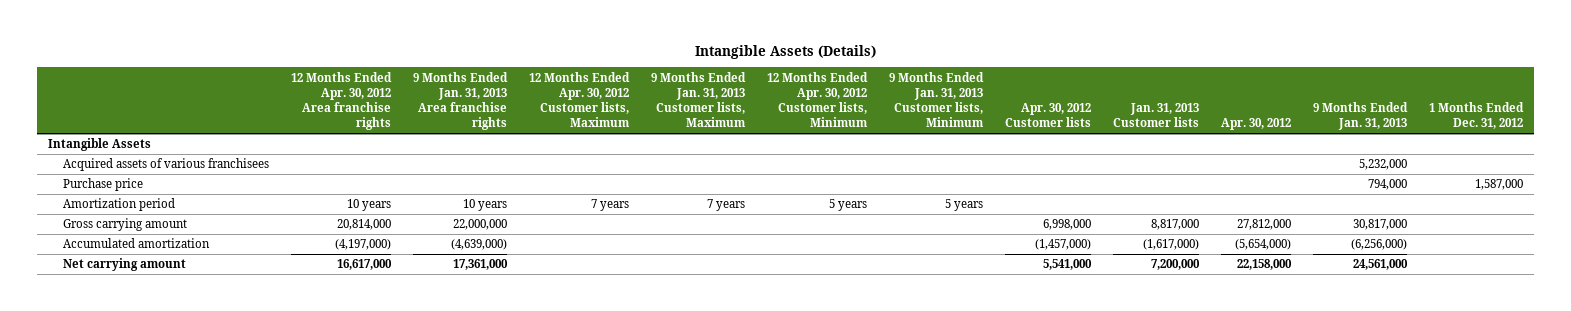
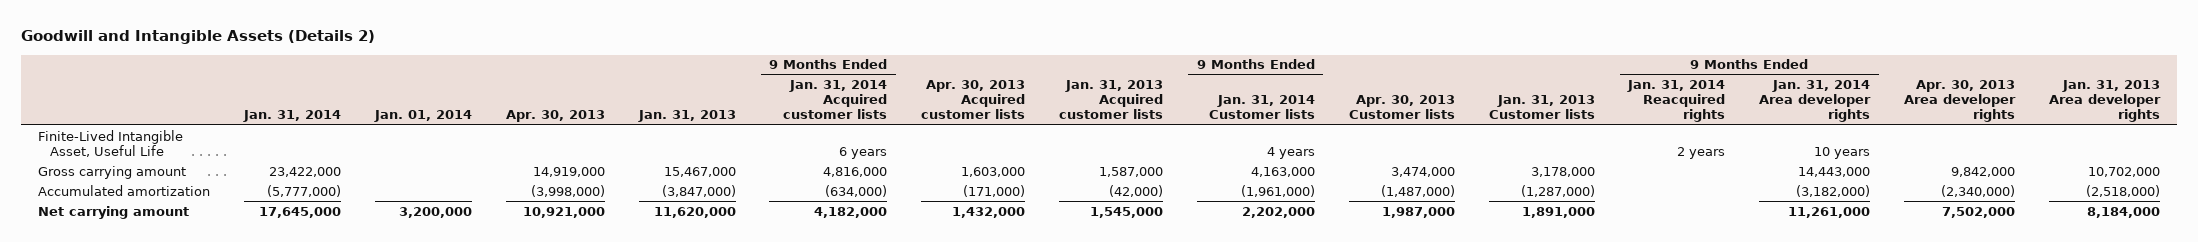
- Intangible Assets (Details)
+ Goodwill and Intangible Assets (Details 2)
- | 12 Months Ended Apr. 30, 2012 Area franchise rights | 9 Months Ended Jan. 31, 2013 Area franchise rights | 12 Months Ended Apr. 30, 2012 Customer lists, Maximum | 9 Months Ended Jan. 31, 2013 Customer lists, Maximum | 12 Months Ended Apr. 30, 2012 Customer lists, Minimum | 9 Months Ended Jan. 31, 2013 Customer lists, Minimum | Apr. 30, 2012 Customer lists | Jan. 31, 2013 Customer lists | Apr. 30, 2012 | 9 Months Ended Jan. 31, 2013 | 1 Months Ended Dec. 31, 2012
+ | Jan. 31, 2014 | Jan. 01, 2014 | Apr. 30, 2013 | Jan. 31, 2013 | 9 Months Ended Jan. 31, 2014 Acquired customer lists | Apr. 30, 2013 Acquired customer lists | Jan. 31, 2013 Acquired customer lists | 9 Months Ended Jan. 31, 2014 Customer lists | Apr. 30, 2013 Customer lists | Jan. 31, 2013 Customer lists | 9 Months Ended Jan. 31, 2014 Reacquired rights | 9 Months Ended Jan. 31, 2014 Area developer rights | Apr. 30, 2013 Area developer rights | Jan. 31, 2013 Area developer rights
- Intangible Assets
- Acquired assets of various franchisees | | | | | | | | | | 5,232,000 |
- Purchase price | | | | | | | | | | 794,000 | 1,587,000
- Amortization period | 10 years | 10 years | 7 years | 7 years | 5 years | 5 years | | | | |
- Gross carrying amount | 20,814,000 | 22,000,000 | | | | | 6,998,000 | 8,817,000 | 27,812,000 | 30,817,000 |
- Accumulated amortization | (4,197,000) | (4,639,000) | | | | | (1,457,000) | (1,617,000) | (5,654,000) | (6,256,000) |
- Net carrying amount | 16,617,000 | 17,361,000 | | | | | 5,541,000 | 7,200,000 | 22,158,000 | 24,561,000 |
+ Finite-Lived Intangible Asset, Useful Life | | | | | 6 years | | | 4 years | | | 2 years | 10 years | |
+ Gross carrying amount | 23,422,000 | | 14,919,000 | 15,467,000 | 4,816,000 | 1,603,000 | 1,587,000 | 4,163,000 | 3,474,000 | 3,178,000 | | 14,443,000 | 9,842,000 | 10,702,000
+ Accumulated amortization | (5,777,000) | | (3,998,000) | (3,847,000) | (634,000) | (171,000) | (42,000) | (1,961,000) | (1,487,000) | (1,287,000) | | (3,182,000) | (2,340,000) | (2,518,000)
+ Net carrying amount | 17,645,000 | 3,200,000 | 10,921,000 | 11,620,000 | 4,182,000 | 1,432,000 | 1,545,000 | 2,202,000 | 1,987,000 | 1,891,000 | | 11,261,000 | 7,502,000 | 8,184,000

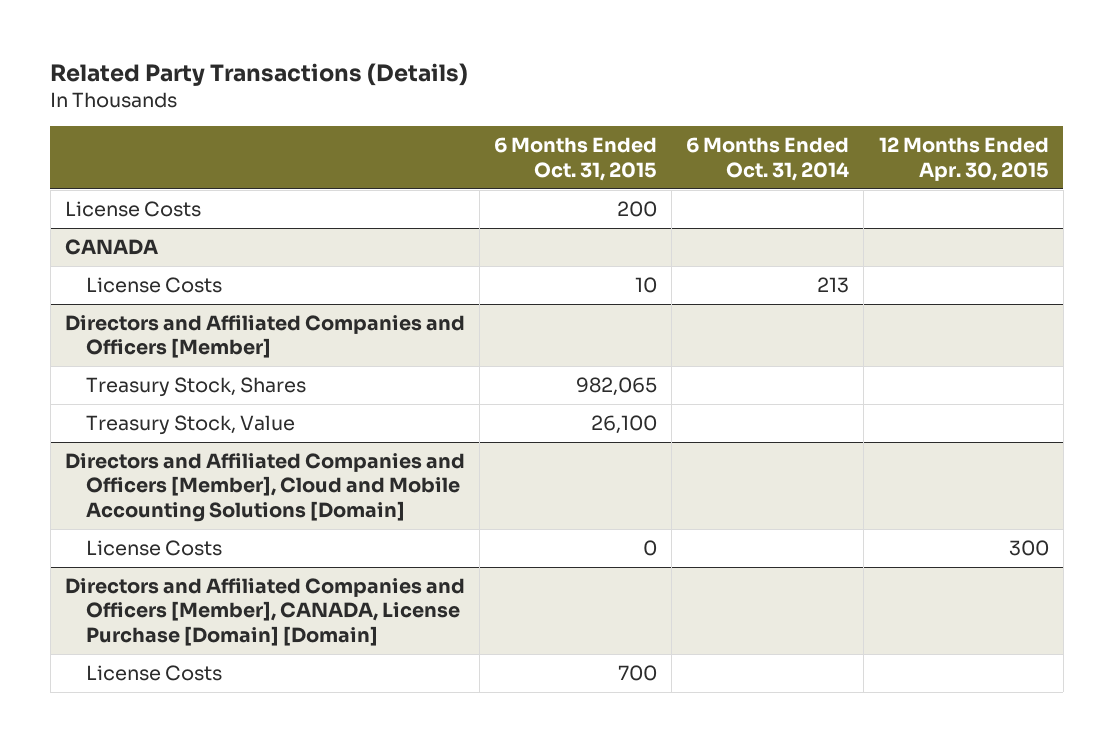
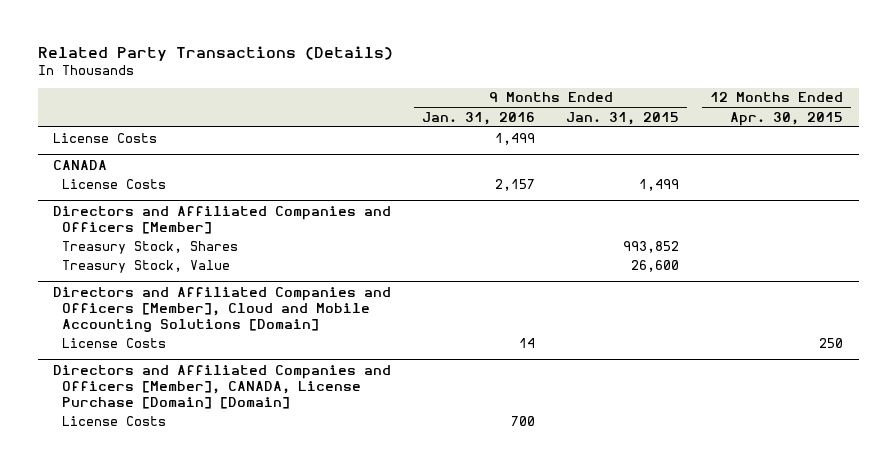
- | 6 Months Ended Oct. 31, 2015 | 6 Months Ended Oct. 31, 2014 | 12 Months Ended Apr. 30, 2015
+ | 9 Months Ended Jan. 31, 2016 | 9 Months Ended Jan. 31, 2015 | 12 Months Ended Apr. 30, 2015
@ Directors and Affiliated Companies and Officers [Member], Cloud and Mobile Accounting Solutions [Domain]
- License Costs | 0 | | 300
+ License Costs | 14 | | 250

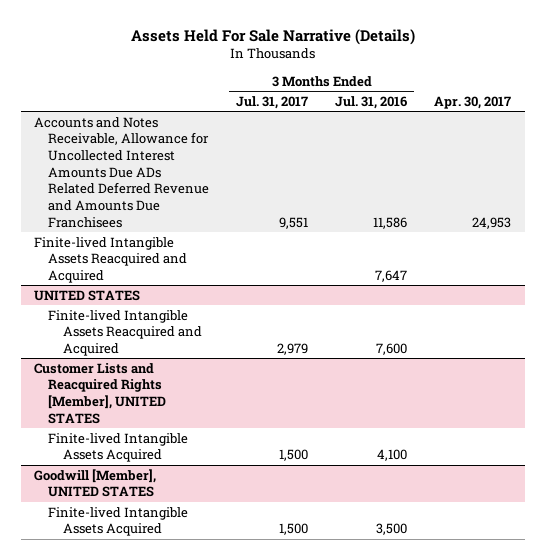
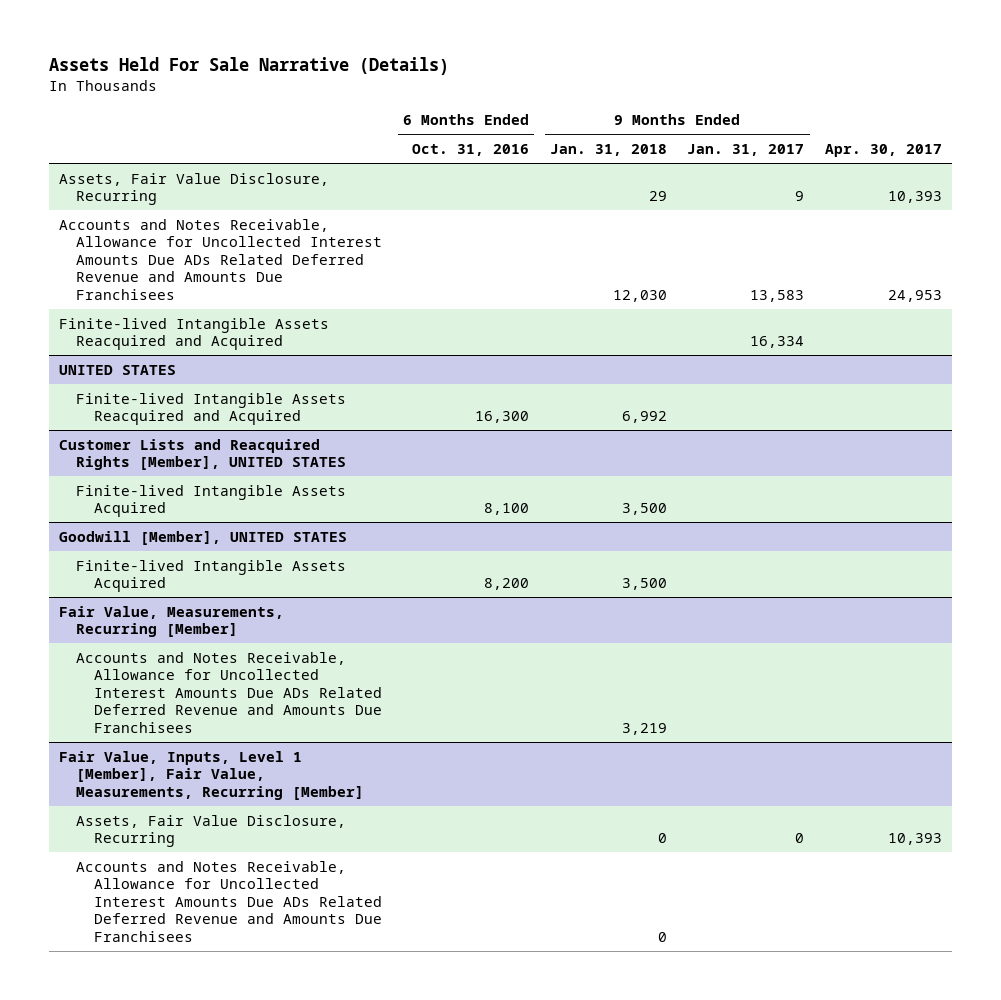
- | 3 Months Ended Jul. 31, 2017 | 3 Months Ended Jul. 31, 2016 | Apr. 30, 2017
+ | 6 Months Ended Oct. 31, 2016 | 9 Months Ended Jan. 31, 2018 | 9 Months Ended Jan. 31, 2017 | Apr. 30, 2017
+ Assets, Fair Value Disclosure, Recurring | | 29 | 9 | 10,393
+ Fair Value, Measurements, Recurring [Member]
+ Accounts and Notes Receivable, Allowance for Uncollected Interest Amounts Due ADs Related Deferred Revenue and Amounts Due Franchisees | | 3,219 | |
+ Fair Value, Inputs, Level 1 [Member], Fair Value, Measurements, Recurring [Member]
+ Assets, Fair Value Disclosure, Recurring | | 0 | 0 | 10,393
+ Accounts and Notes Receivable, Allowance for Uncollected Interest Amounts Due ADs Related Deferred Revenue and Amounts Due Franchisees | | 0 | |

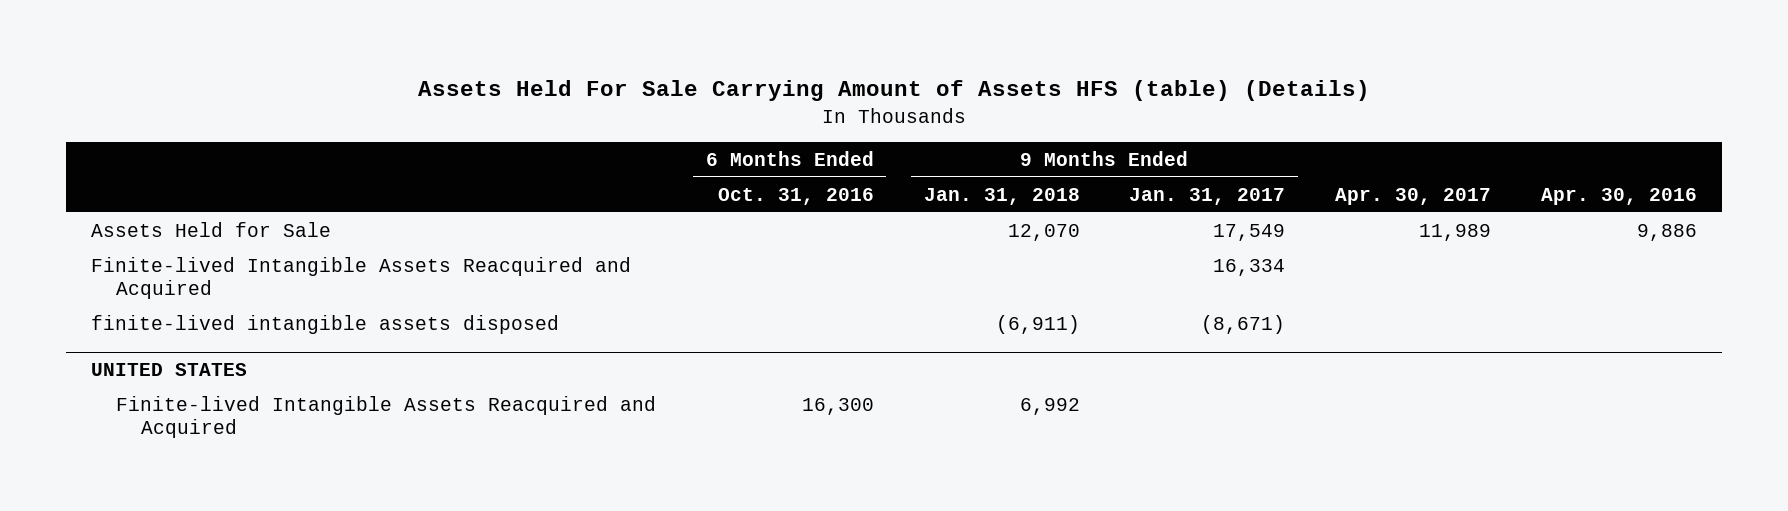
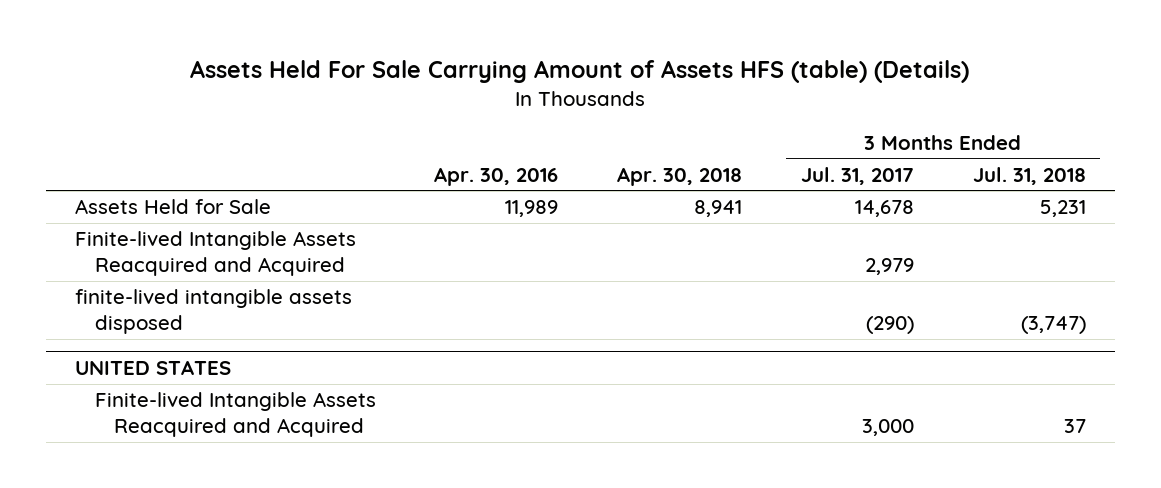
- | 6 Months Ended Oct. 31, 2016 | 9 Months Ended Jan. 31, 2018 | 9 Months Ended Jan. 31, 2017 | Apr. 30, 2017 | Apr. 30, 2016
+ | Apr. 30, 2016 | Apr. 30, 2018 | 3 Months Ended Jul. 31, 2017 | 3 Months Ended Jul. 31, 2018
- Assets Held for Sale | | 12,070 | 17,549 | 11,989 | 9,886
+ Assets Held for Sale | 11,989 | 8,941 | 14,678 | 5,231

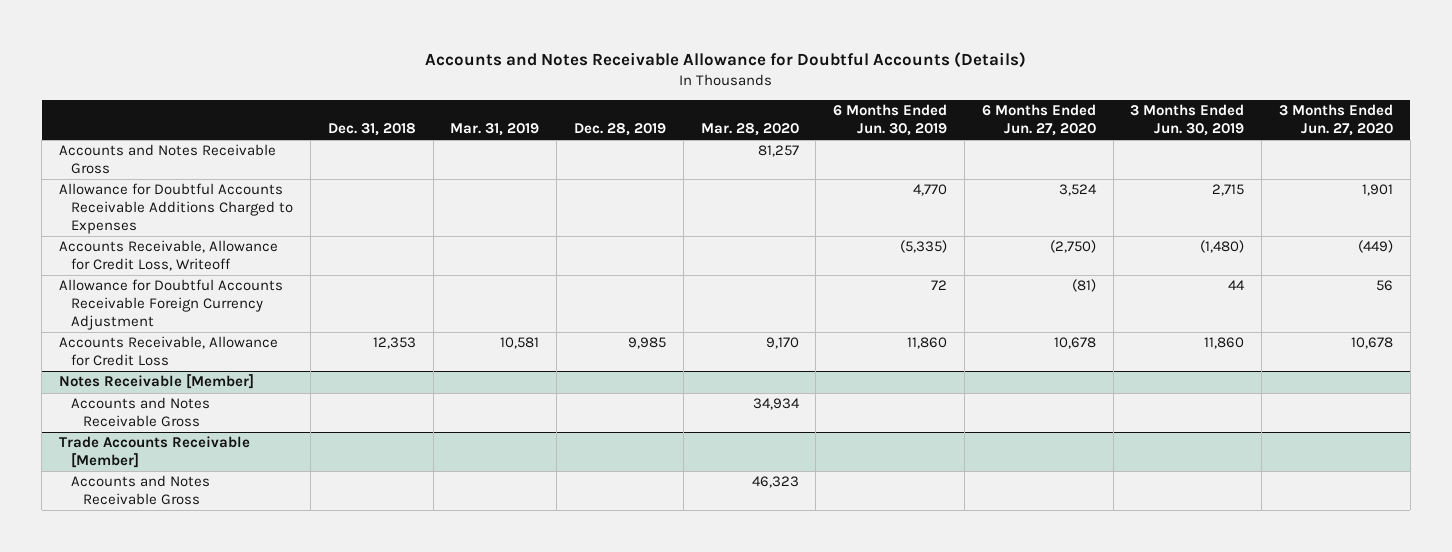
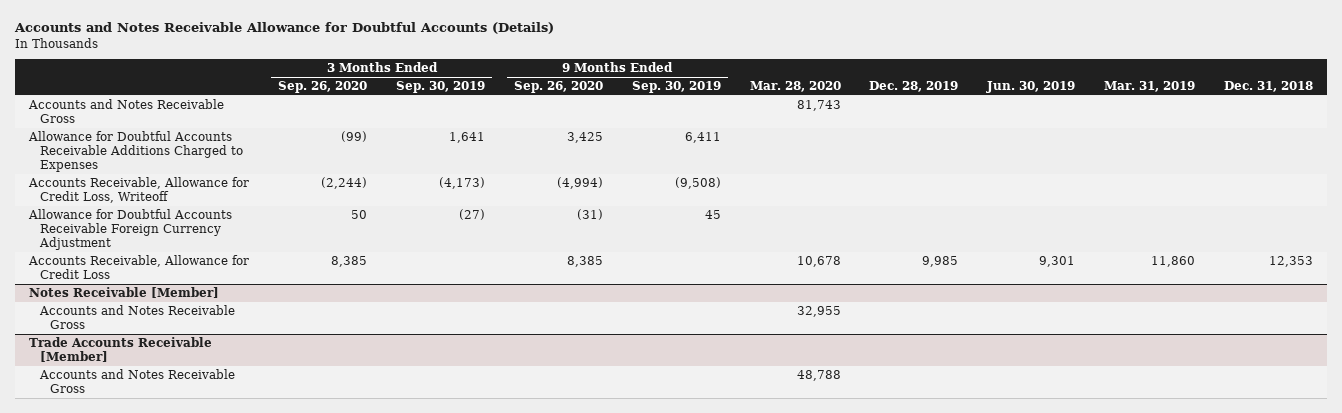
- | Dec. 31, 2018 | Mar. 31, 2019 | Dec. 28, 2019 | Mar. 28, 2020 | 6 Months Ended Jun. 30, 2019 | 6 Months Ended Jun. 27, 2020 | 3 Months Ended Jun. 30, 2019 | 3 Months Ended Jun. 27, 2020
+ | 3 Months Ended Sep. 26, 2020 | 3 Months Ended Sep. 30, 2019 | 9 Months Ended Sep. 26, 2020 | 9 Months Ended Sep. 30, 2019 | Mar. 28, 2020 | Dec. 28, 2019 | Jun. 30, 2019 | Mar. 31, 2019 | Dec. 31, 2018
- Accounts and Notes Receivable Gross | | | | 81,257 | | | |
+ Accounts and Notes Receivable Gross | | | | | 81,743 | | | |
- Accounts Receivable, Allowance for Credit Loss | 12,353 | 10,581 | 9,985 | 9,170 | 11,860 | 10,678 | 11,860 | 10,678
+ Accounts Receivable, Allowance for Credit Loss | 8,385 | | 8,385 | | 10,678 | 9,985 | 9,301 | 11,860 | 12,353
@ Notes Receivable [Member]
- Accounts and Notes Receivable Gross | | | | 34,934 | | | |
+ Accounts and Notes Receivable Gross | | | | | 32,955 | | | |
@ Trade Accounts Receivable [Member]
- Accounts and Notes Receivable Gross | | | | 46,323 | | | |
+ Accounts and Notes Receivable Gross | | | | | 48,788 | | | |

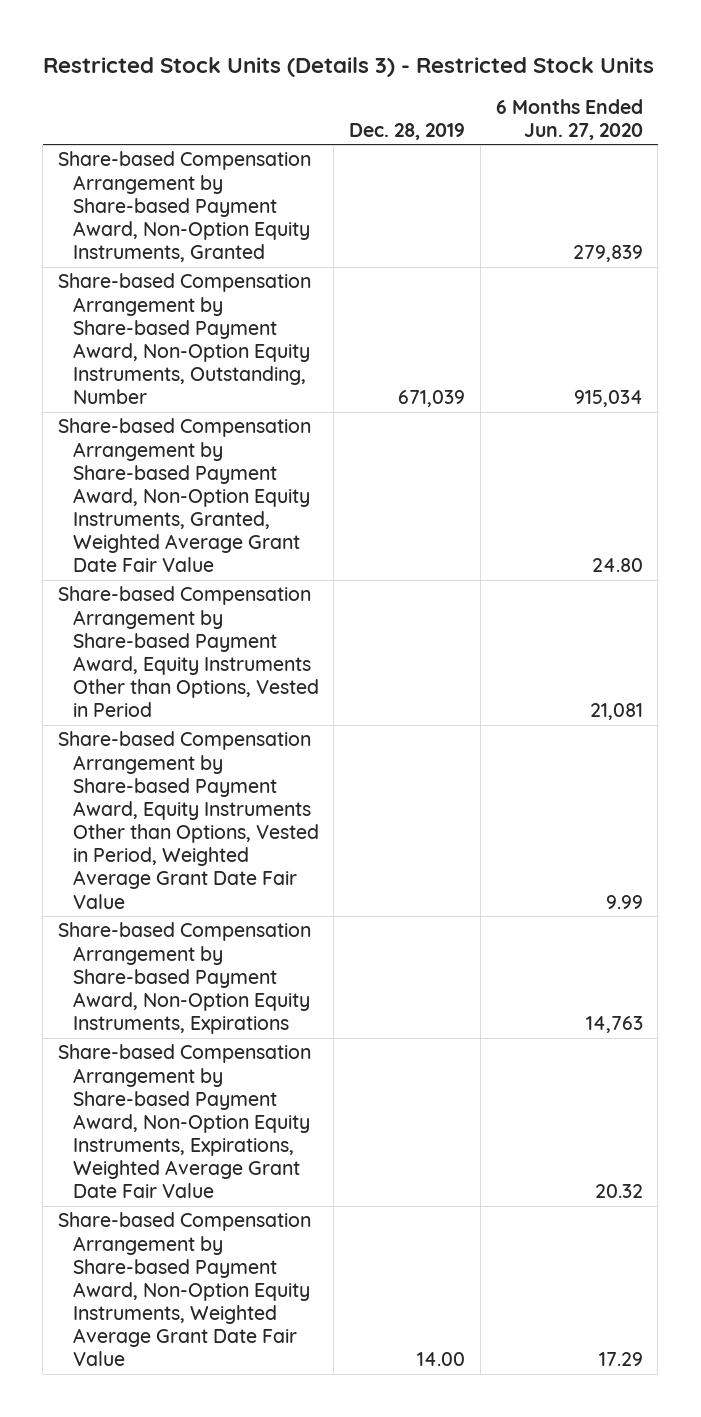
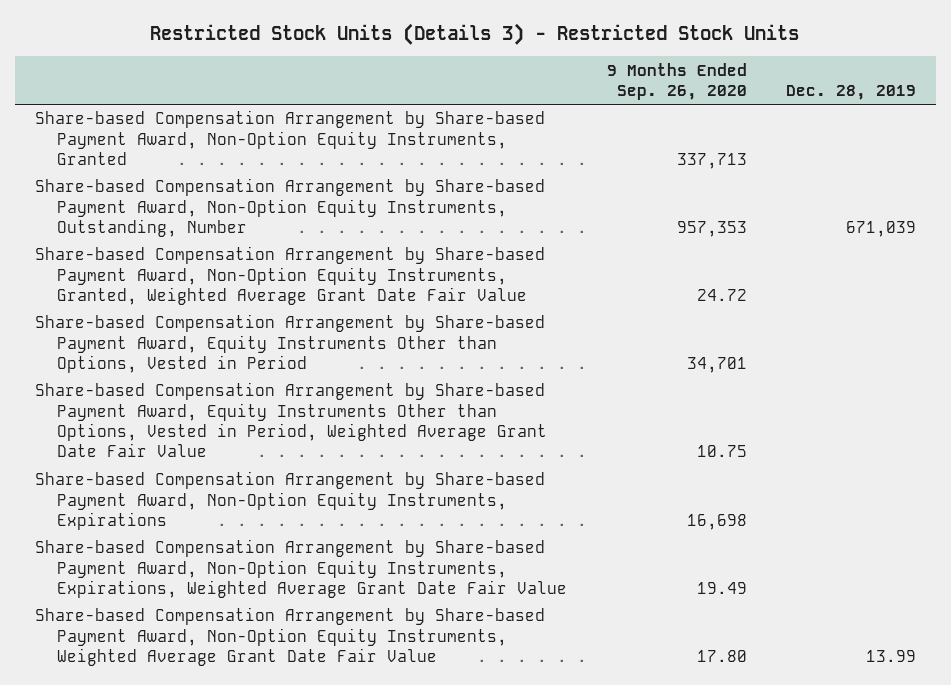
- | Dec. 28, 2019 | 6 Months Ended Jun. 27, 2020
+ | 9 Months Ended Sep. 26, 2020 | Dec. 28, 2019
- Share-based Compensation Arrangement by Share-based Payment Award, Non-Option Equity Instruments, Weighted Average Grant Date Fair Value | 14.00 | 17.29
+ Share-based Compensation Arrangement by Share-based Payment Award, Non-Option Equity Instruments, Weighted Average Grant Date Fair Value | 17.80 | 13.99

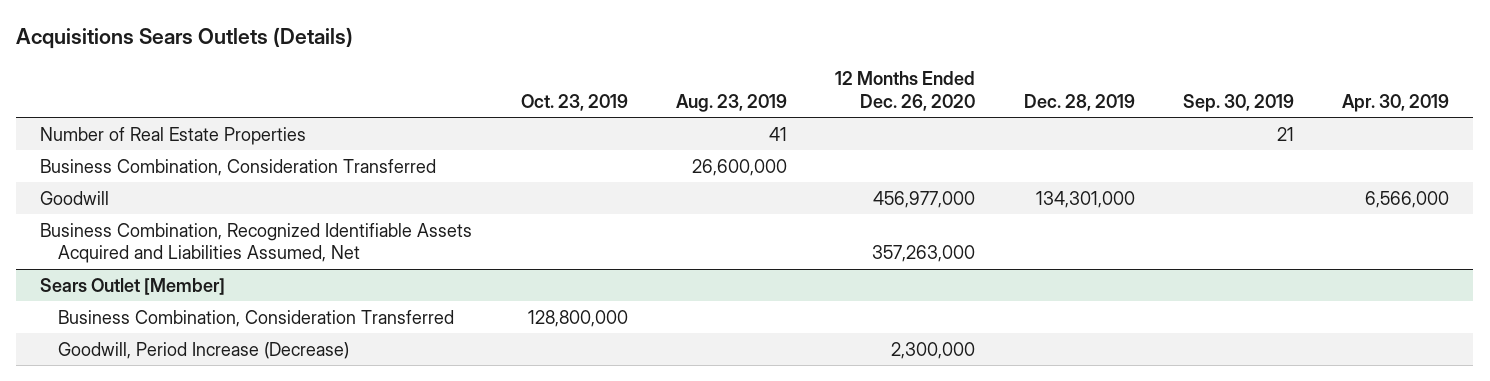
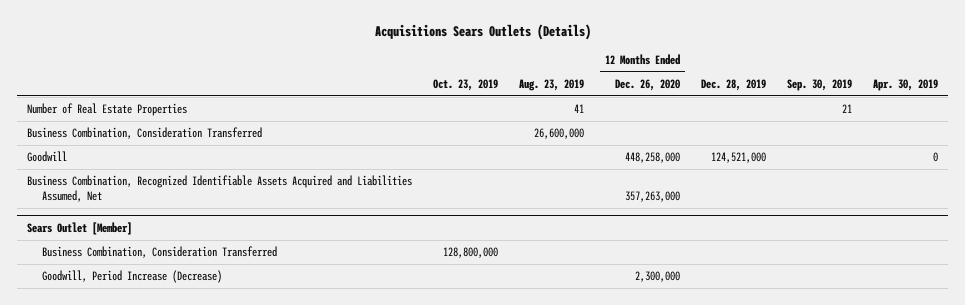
- Goodwill | | | 456,977,000 | 134,301,000 | | 6,566,000
+ Goodwill | | | 448,258,000 | 124,521,000 | | 0

